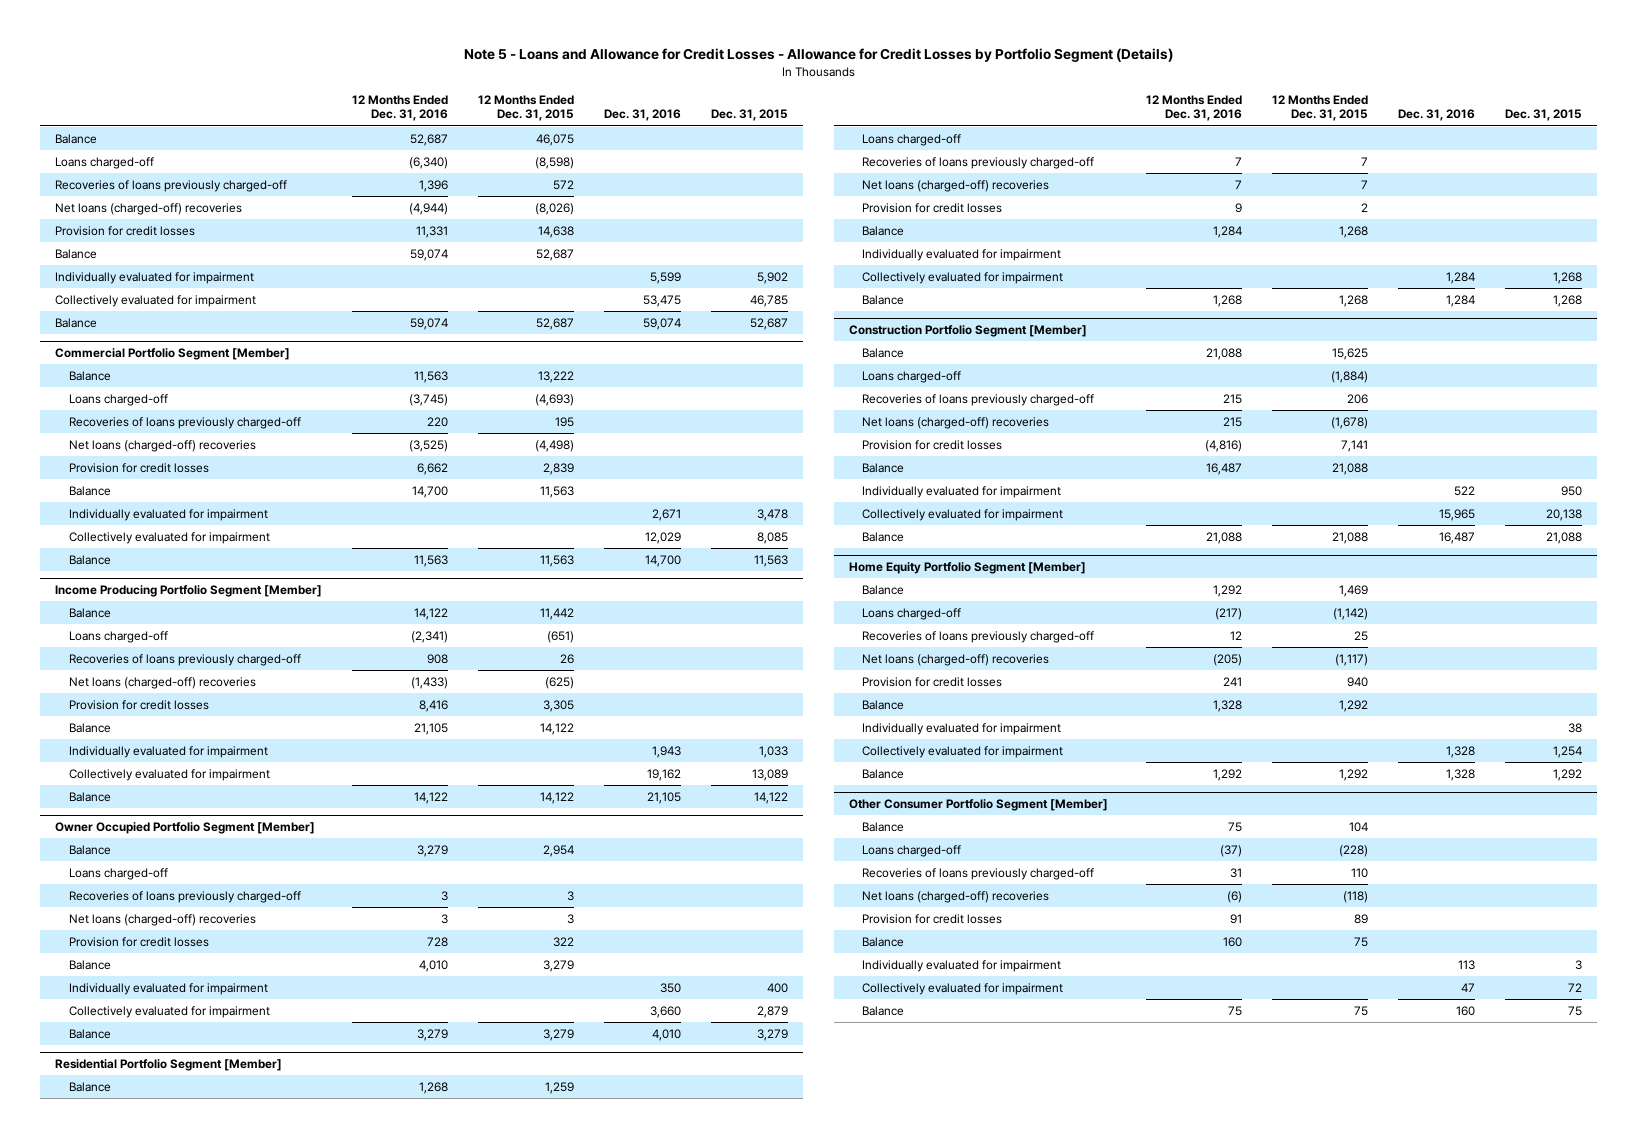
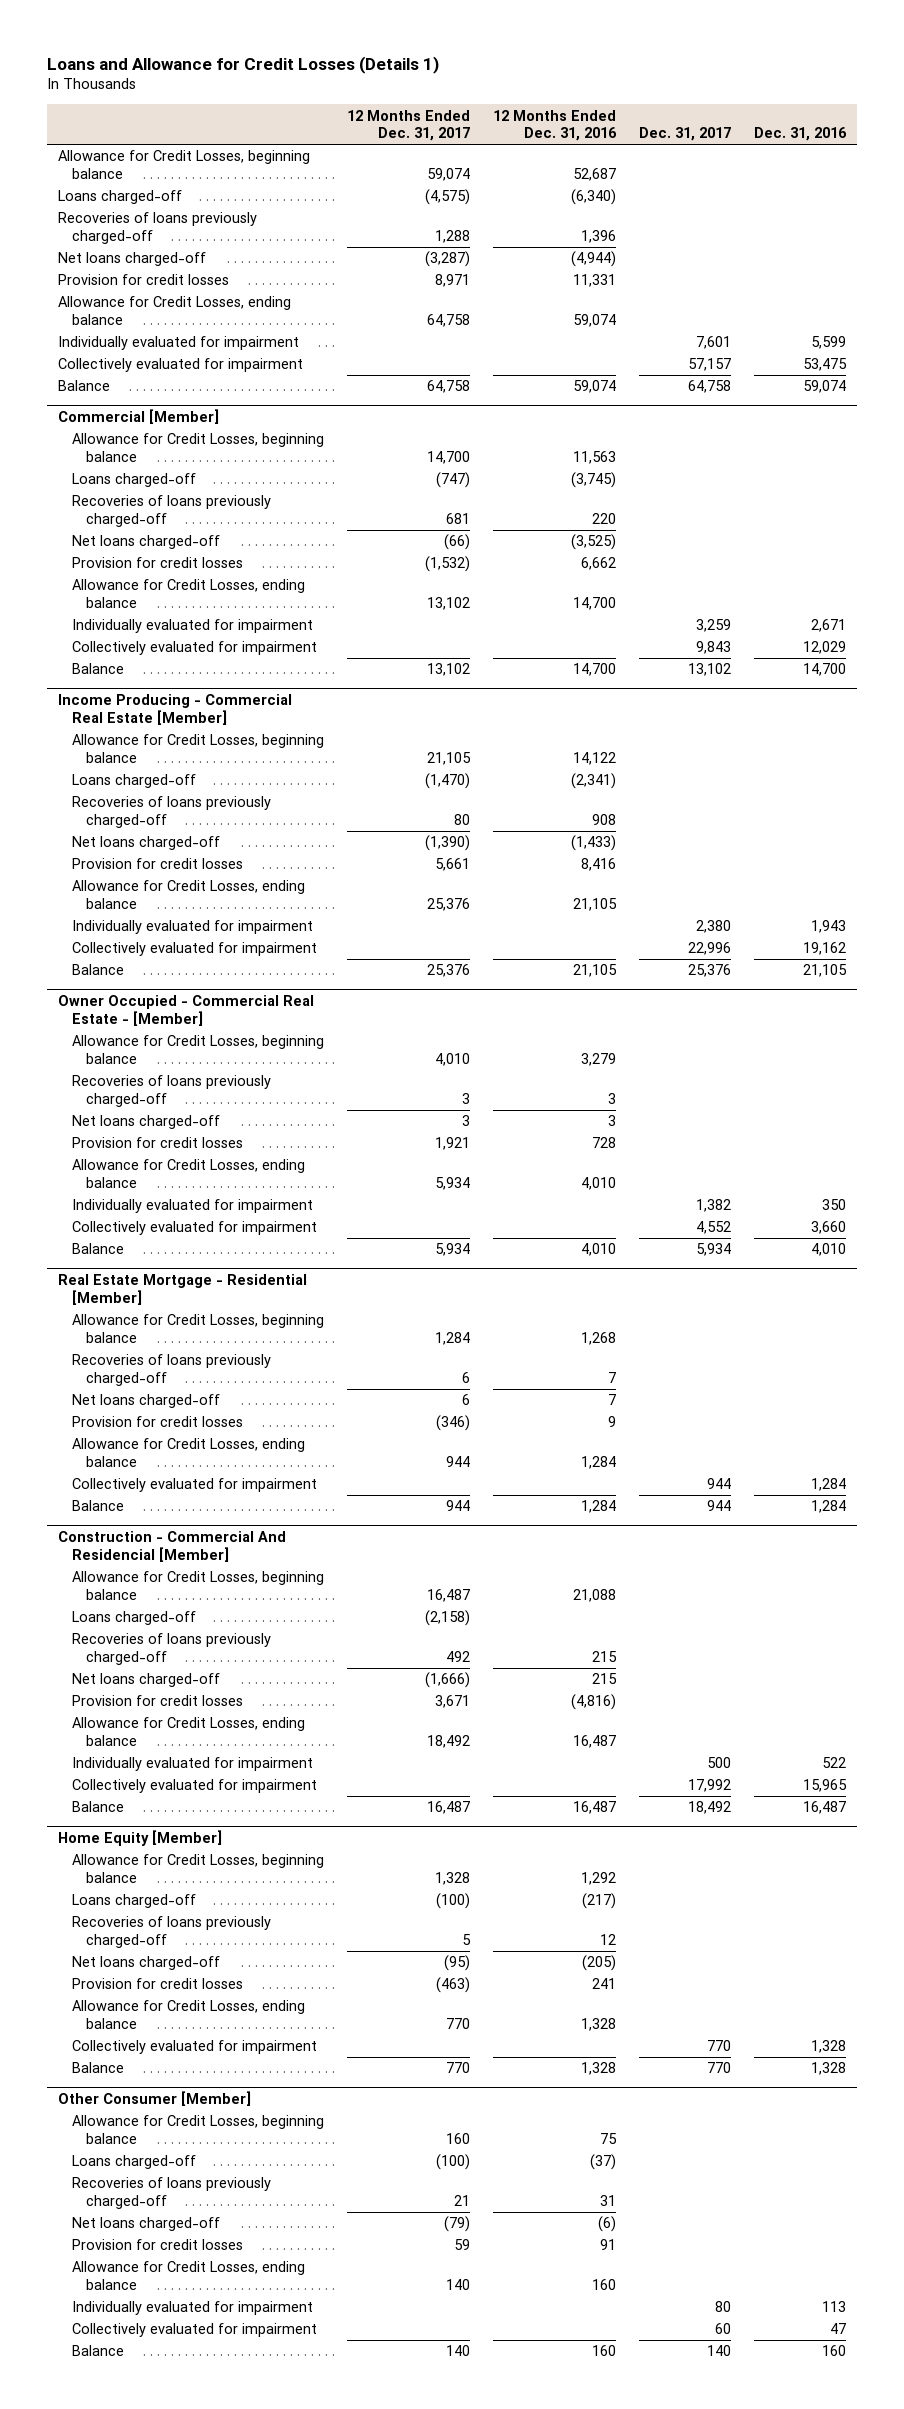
- Note 5 - Loans and Allowance for Credit Losses - Allowance for Credit Losses by Portfolio Segment (Details)
+ Loans and Allowance for Credit Losses (Details 1)
- | 12 Months Ended Dec. 31, 2016 | 12 Months Ended Dec. 31, 2015 | Dec. 31, 2016 | Dec. 31, 2015
+ | 12 Months Ended Dec. 31, 2017 | 12 Months Ended Dec. 31, 2016 | Dec. 31, 2017 | Dec. 31, 2016
- Balance | 52,687 | 46,075 | |
+ Allowance for Credit Losses, beginning balance | 59,074 | 52,687 | |
- Net loans (charged-off) recoveries | (4,944) | (8,026) | |
+ Net loans charged-off | (3,287) | (4,944) | |
- Balance | 59,074 | 52,687 | |
+ Allowance for Credit Losses, ending balance | 64,758 | 59,074 | |
- Commercial Portfolio Segment [Member]
- Balance | 11,563 | 13,222 | |
+ Commercial [Member]
+ Allowance for Credit Losses, beginning balance | 14,700 | 11,563 | |
- Net loans (charged-off) recoveries | (3,525) | (4,498) | |
+ Net loans charged-off | (66) | (3,525) | |
- Balance | 14,700 | 11,563 | |
+ Allowance for Credit Losses, ending balance | 13,102 | 14,700 | |
- Balance | 11,563 | 11,563 | 14,700 | 11,563
- Income Producing Portfolio Segment [Member]
- Balance | 14,122 | 11,442 | |
+ Balance | 13,102 | 14,700 | 13,102 | 14,700
+ Income Producing - Commercial Real Estate [Member]
+ Allowance for Credit Losses, beginning balance | 21,105 | 14,122 | |
- Net loans (charged-off) recoveries | (1,433) | (625) | |
+ Net loans charged-off | (1,390) | (1,433) | |
- Balance | 21,105 | 14,122 | |
+ Allowance for Credit Losses, ending balance | 25,376 | 21,105 | |
- Balance | 14,122 | 14,122 | 21,105 | 14,122
- Owner Occupied Portfolio Segment [Member]
- Balance | 3,279 | 2,954 | |
- Loans charged-off
+ Balance | 25,376 | 21,105 | 25,376 | 21,105
+ Owner Occupied - Commercial Real Estate - [Member]
+ Allowance for Credit Losses, beginning balance | 4,010 | 3,279 | |
- Net loans (charged-off) recoveries | 3 | 3 | |
+ Net loans charged-off | 3 | 3 | |
- Balance | 4,010 | 3,279 | |
+ Allowance for Credit Losses, ending balance | 5,934 | 4,010 | |
- Balance | 3,279 | 3,279 | 4,010 | 3,279
- Residential Portfolio Segment [Member]
- Balance | 1,268 | 1,259 | |
- Loans charged-off
+ Balance | 5,934 | 4,010 | 5,934 | 4,010
+ Real Estate Mortgage - Residential [Member]
+ Allowance for Credit Losses, beginning balance | 1,284 | 1,268 | |
- Net loans (charged-off) recoveries | 7 | 7 | |
+ Net loans charged-off | 6 | 7 | |
- Balance | 1,284 | 1,268 | |
- Individually evaluated for impairment
+ Allowance for Credit Losses, ending balance | 944 | 1,284 | |
- Balance | 1,268 | 1,268 | 1,284 | 1,268
- Construction Portfolio Segment [Member]
- Balance | 21,088 | 15,625 | |
+ Balance | 944 | 1,284 | 944 | 1,284
+ Construction - Commercial And Residencial [Member]
+ Allowance for Credit Losses, beginning balance | 16,487 | 21,088 | |
- Net loans (charged-off) recoveries | 215 | (1,678) | |
+ Net loans charged-off | (1,666) | 215 | |
- Balance | 16,487 | 21,088 | |
+ Allowance for Credit Losses, ending balance | 18,492 | 16,487 | |
- Balance | 21,088 | 21,088 | 16,487 | 21,088
- Home Equity Portfolio Segment [Member]
- Balance | 1,292 | 1,469 | |
+ Balance | 16,487 | 16,487 | 18,492 | 16,487
+ Home Equity [Member]
+ Allowance for Credit Losses, beginning balance | 1,328 | 1,292 | |
- Net loans (charged-off) recoveries | (205) | (1,117) | |
+ Net loans charged-off | (95) | (205) | |
- Balance | 1,328 | 1,292 | |
- Individually evaluated for impairment | | | | 38
+ Allowance for Credit Losses, ending balance | 770 | 1,328 | |
- Balance | 1,292 | 1,292 | 1,328 | 1,292
- Other Consumer Portfolio Segment [Member]
- Balance | 75 | 104 | |
+ Balance | 770 | 1,328 | 770 | 1,328
+ Other Consumer [Member]
+ Allowance for Credit Losses, beginning balance | 160 | 75 | |
- Net loans (charged-off) recoveries | (6) | (118) | |
+ Net loans charged-off | (79) | (6) | |
- Balance | 160 | 75 | |
+ Allowance for Credit Losses, ending balance | 140 | 160 | |
- Balance | 75 | 75 | 160 | 75
+ Balance | 140 | 160 | 140 | 160

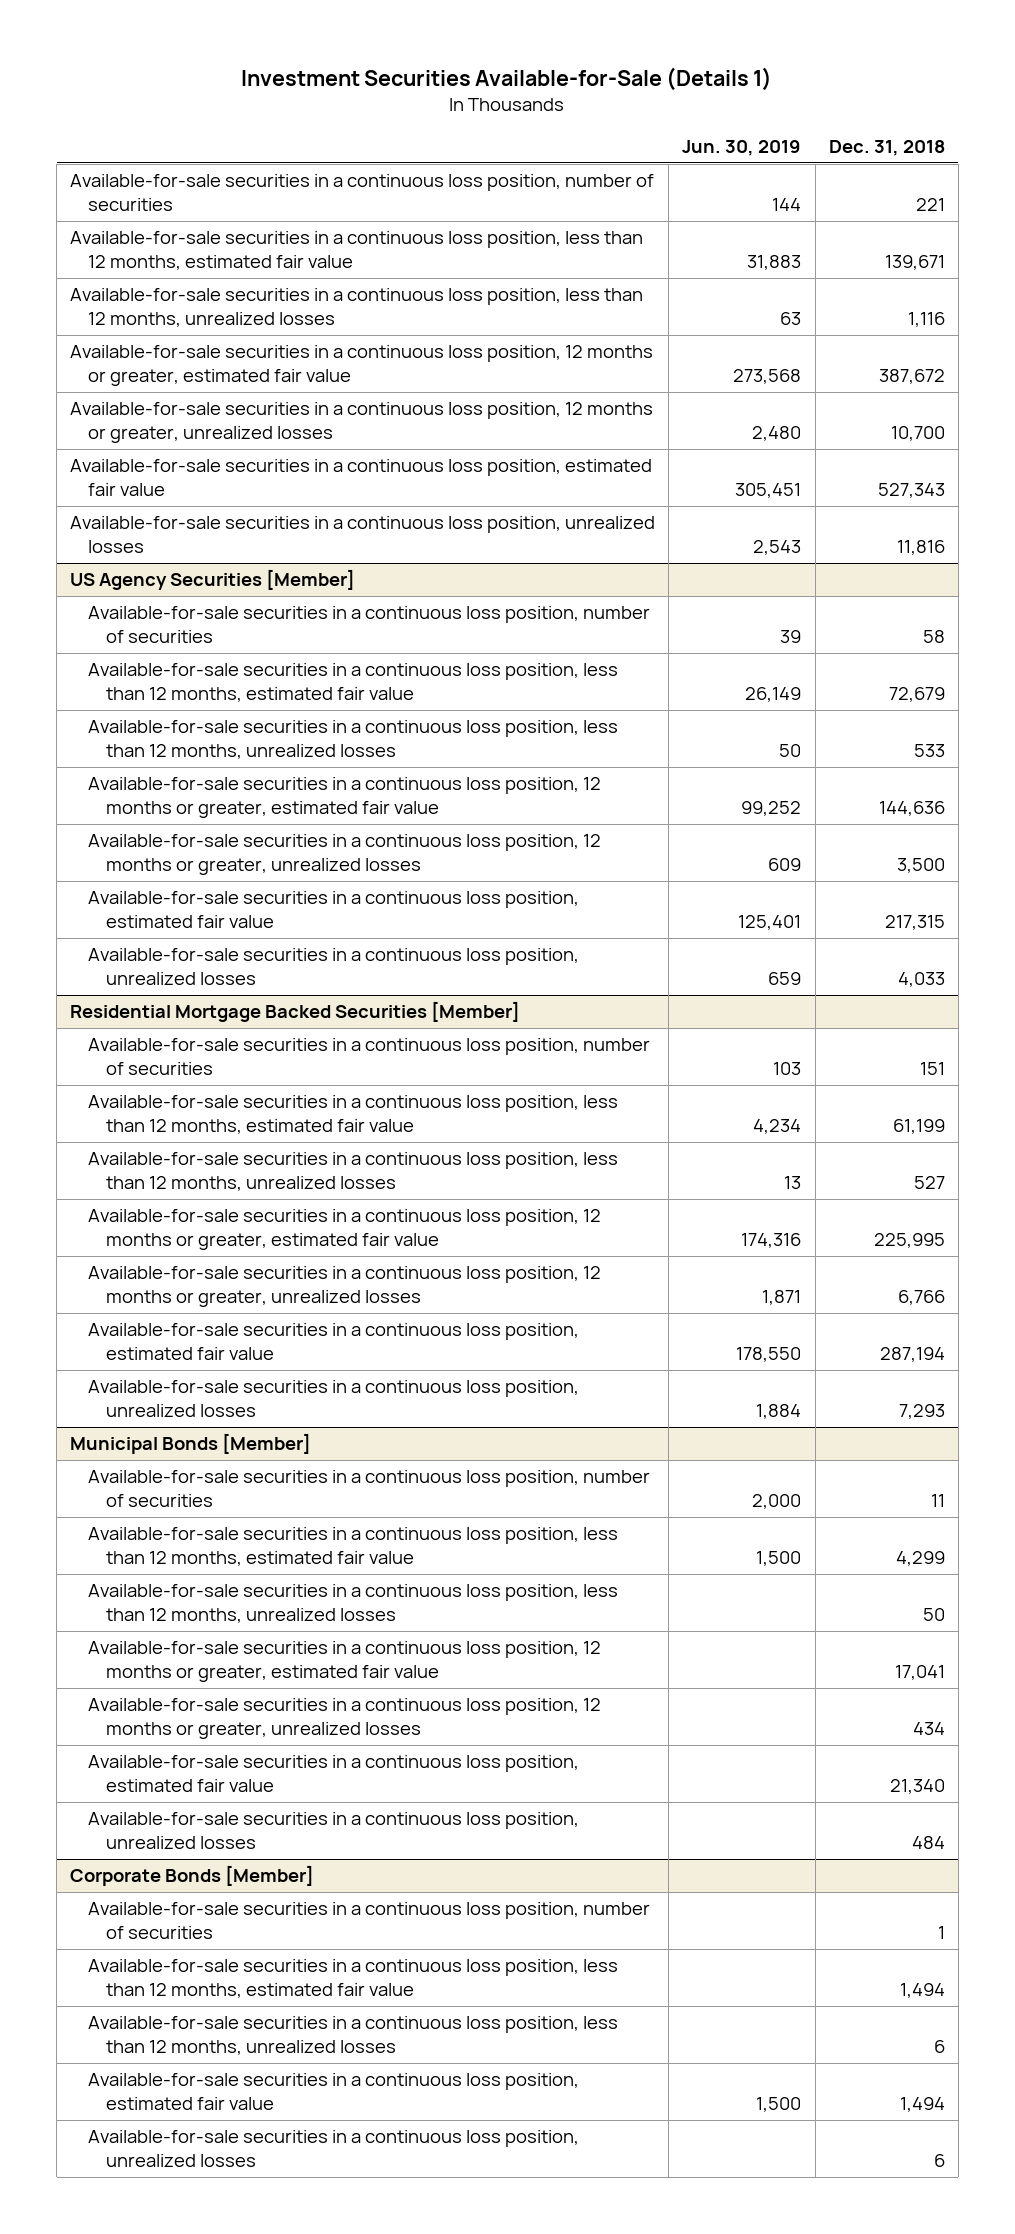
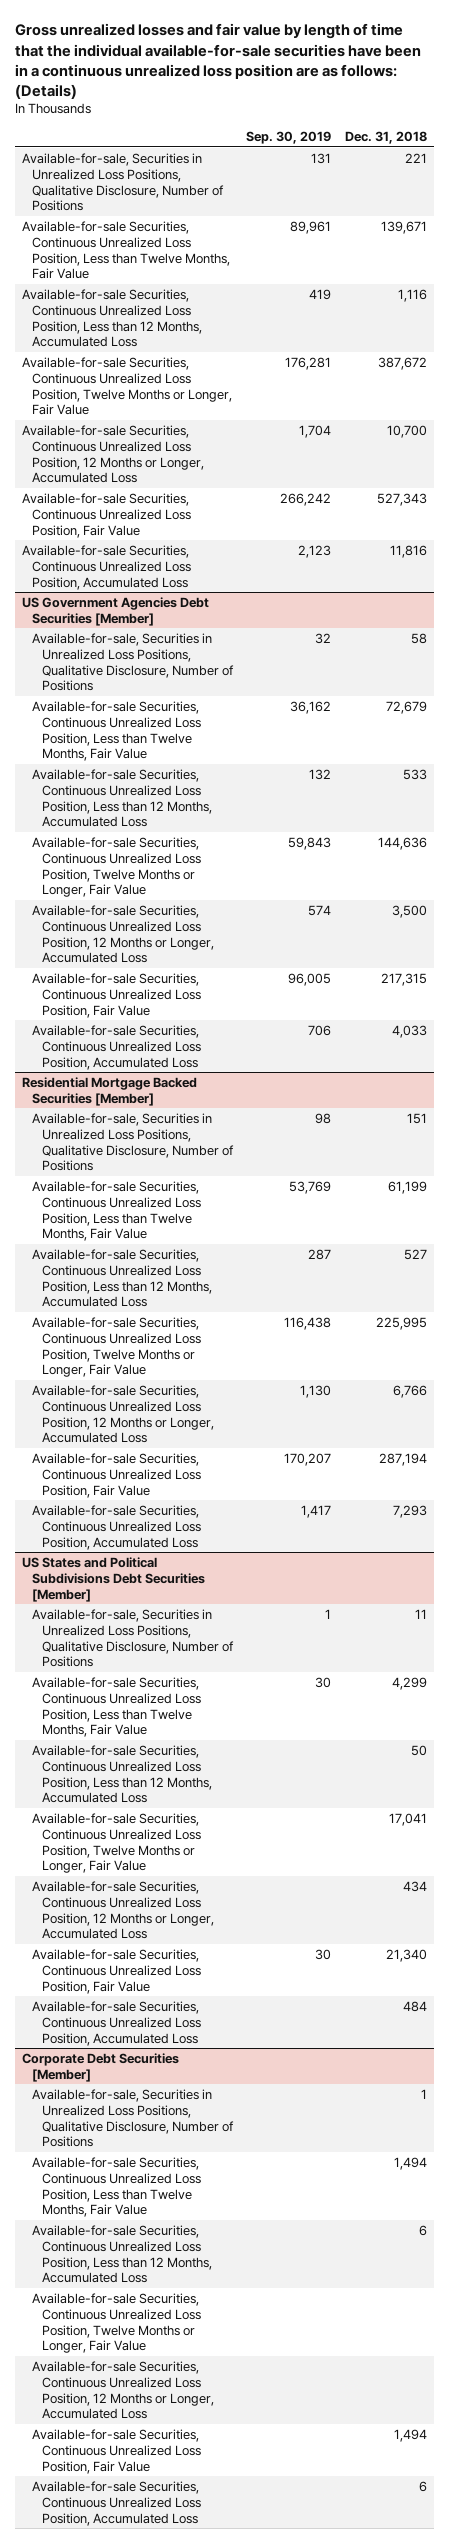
- Investment Securities Available-for-Sale (Details 1)
+ Gross unrealized losses and fair value by length of time that the individual available-for-sale securities have been in a continuous unrealized loss position are as follows: (Details)
- | Jun. 30, 2019 | Dec. 31, 2018
+ | Sep. 30, 2019 | Dec. 31, 2018
- Available-for-sale securities in a continuous loss position, number of securities | 144 | 221
- Available-for-sale securities in a continuous loss position, less than 12 months, estimated fair value | 31,883 | 139,671
- Available-for-sale securities in a continuous loss position, less than 12 months, unrealized losses | 63 | 1,116
- Available-for-sale securities in a continuous loss position, 12 months or greater, estimated fair value | 273,568 | 387,672
- Available-for-sale securities in a continuous loss position, 12 months or greater, unrealized losses | 2,480 | 10,700
- Available-for-sale securities in a continuous loss position, estimated fair value | 305,451 | 527,343
- Available-for-sale securities in a continuous loss position, unrealized losses | 2,543 | 11,816
- US Agency Securities [Member]
- Available-for-sale securities in a continuous loss position, number of securities | 39 | 58
- Available-for-sale securities in a continuous loss position, less than 12 months, estimated fair value | 26,149 | 72,679
- Available-for-sale securities in a continuous loss position, less than 12 months, unrealized losses | 50 | 533
- Available-for-sale securities in a continuous loss position, 12 months or greater, estimated fair value | 99,252 | 144,636
- Available-for-sale securities in a continuous loss position, 12 months or greater, unrealized losses | 609 | 3,500
- Available-for-sale securities in a continuous loss position, estimated fair value | 125,401 | 217,315
- Available-for-sale securities in a continuous loss position, unrealized losses | 659 | 4,033
+ Available-for-sale, Securities in Unrealized Loss Positions, Qualitative Disclosure, Number of Positions | 131 | 221
+ Available-for-sale Securities, Continuous Unrealized Loss Position, Less than Twelve Months, Fair Value | 89,961 | 139,671
+ Available-for-sale Securities, Continuous Unrealized Loss Position, Less than 12 Months, Accumulated Loss | 419 | 1,116
+ Available-for-sale Securities, Continuous Unrealized Loss Position, Twelve Months or Longer, Fair Value | 176,281 | 387,672
+ Available-for-sale Securities, Continuous Unrealized Loss Position, 12 Months or Longer, Accumulated Loss | 1,704 | 10,700
+ Available-for-sale Securities, Continuous Unrealized Loss Position, Fair Value | 266,242 | 527,343
+ Available-for-sale Securities, Continuous Unrealized Loss Position, Accumulated Loss | 2,123 | 11,816
+ US Government Agencies Debt Securities [Member]
+ Available-for-sale, Securities in Unrealized Loss Positions, Qualitative Disclosure, Number of Positions | 32 | 58
+ Available-for-sale Securities, Continuous Unrealized Loss Position, Less than Twelve Months, Fair Value | 36,162 | 72,679
+ Available-for-sale Securities, Continuous Unrealized Loss Position, Less than 12 Months, Accumulated Loss | 132 | 533
+ Available-for-sale Securities, Continuous Unrealized Loss Position, Twelve Months or Longer, Fair Value | 59,843 | 144,636
+ Available-for-sale Securities, Continuous Unrealized Loss Position, 12 Months or Longer, Accumulated Loss | 574 | 3,500
+ Available-for-sale Securities, Continuous Unrealized Loss Position, Fair Value | 96,005 | 217,315
+ Available-for-sale Securities, Continuous Unrealized Loss Position, Accumulated Loss | 706 | 4,033
@ Residential Mortgage Backed Securities [Member]
- Available-for-sale securities in a continuous loss position, number of securities | 103 | 151
- Available-for-sale securities in a continuous loss position, less than 12 months, estimated fair value | 4,234 | 61,199
- Available-for-sale securities in a continuous loss position, less than 12 months, unrealized losses | 13 | 527
- Available-for-sale securities in a continuous loss position, 12 months or greater, estimated fair value | 174,316 | 225,995
- Available-for-sale securities in a continuous loss position, 12 months or greater, unrealized losses | 1,871 | 6,766
- Available-for-sale securities in a continuous loss position, estimated fair value | 178,550 | 287,194
- Available-for-sale securities in a continuous loss position, unrealized losses | 1,884 | 7,293
- Municipal Bonds [Member]
- Available-for-sale securities in a continuous loss position, number of securities | 2,000 | 11
- Available-for-sale securities in a continuous loss position, less than 12 months, estimated fair value | 1,500 | 4,299
- Available-for-sale securities in a continuous loss position, less than 12 months, unrealized losses | | 50
- Available-for-sale securities in a continuous loss position, 12 months or greater, estimated fair value | | 17,041
- Available-for-sale securities in a continuous loss position, 12 months or greater, unrealized losses | | 434
- Available-for-sale securities in a continuous loss position, estimated fair value | | 21,340
- Available-for-sale securities in a continuous loss position, unrealized losses | | 484
- Corporate Bonds [Member]
- Available-for-sale securities in a continuous loss position, number of securities | | 1
- Available-for-sale securities in a continuous loss position, less than 12 months, estimated fair value | | 1,494
- Available-for-sale securities in a continuous loss position, less than 12 months, unrealized losses | | 6
- Available-for-sale securities in a continuous loss position, estimated fair value | 1,500 | 1,494
- Available-for-sale securities in a continuous loss position, unrealized losses | | 6
@ Residential Mortgage Backed Securities [Member]
+ Available-for-sale, Securities in Unrealized Loss Positions, Qualitative Disclosure, Number of Positions | 98 | 151
+ Available-for-sale Securities, Continuous Unrealized Loss Position, Less than Twelve Months, Fair Value | 53,769 | 61,199
+ Available-for-sale Securities, Continuous Unrealized Loss Position, Less than 12 Months, Accumulated Loss | 287 | 527
+ Available-for-sale Securities, Continuous Unrealized Loss Position, Twelve Months or Longer, Fair Value | 116,438 | 225,995
+ Available-for-sale Securities, Continuous Unrealized Loss Position, 12 Months or Longer, Accumulated Loss | 1,130 | 6,766
+ Available-for-sale Securities, Continuous Unrealized Loss Position, Fair Value | 170,207 | 287,194
+ Available-for-sale Securities, Continuous Unrealized Loss Position, Accumulated Loss | 1,417 | 7,293
+ US States and Political Subdivisions Debt Securities [Member]
+ Available-for-sale, Securities in Unrealized Loss Positions, Qualitative Disclosure, Number of Positions | 1 | 11
+ Available-for-sale Securities, Continuous Unrealized Loss Position, Less than Twelve Months, Fair Value | 30 | 4,299
+ Available-for-sale Securities, Continuous Unrealized Loss Position, Less than 12 Months, Accumulated Loss | | 50
+ Available-for-sale Securities, Continuous Unrealized Loss Position, Twelve Months or Longer, Fair Value | | 17,041
+ Available-for-sale Securities, Continuous Unrealized Loss Position, 12 Months or Longer, Accumulated Loss | | 434
+ Available-for-sale Securities, Continuous Unrealized Loss Position, Fair Value | 30 | 21,340
+ Available-for-sale Securities, Continuous Unrealized Loss Position, Accumulated Loss | | 484
+ Corporate Debt Securities [Member]
+ Available-for-sale, Securities in Unrealized Loss Positions, Qualitative Disclosure, Number of Positions | | 1
+ Available-for-sale Securities, Continuous Unrealized Loss Position, Less than Twelve Months, Fair Value | | 1,494
+ Available-for-sale Securities, Continuous Unrealized Loss Position, Less than 12 Months, Accumulated Loss | | 6
+ Available-for-sale Securities, Continuous Unrealized Loss Position, Twelve Months or Longer, Fair Value
+ Available-for-sale Securities, Continuous Unrealized Loss Position, 12 Months or Longer, Accumulated Loss
+ Available-for-sale Securities, Continuous Unrealized Loss Position, Fair Value | | 1,494
+ Available-for-sale Securities, Continuous Unrealized Loss Position, Accumulated Loss | | 6

